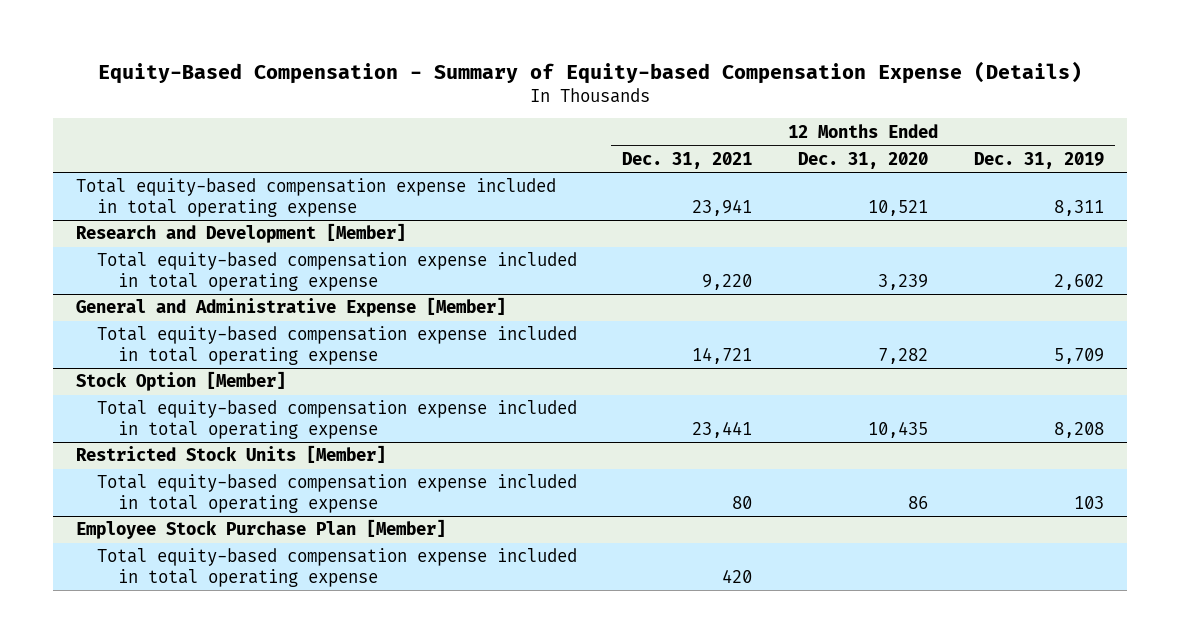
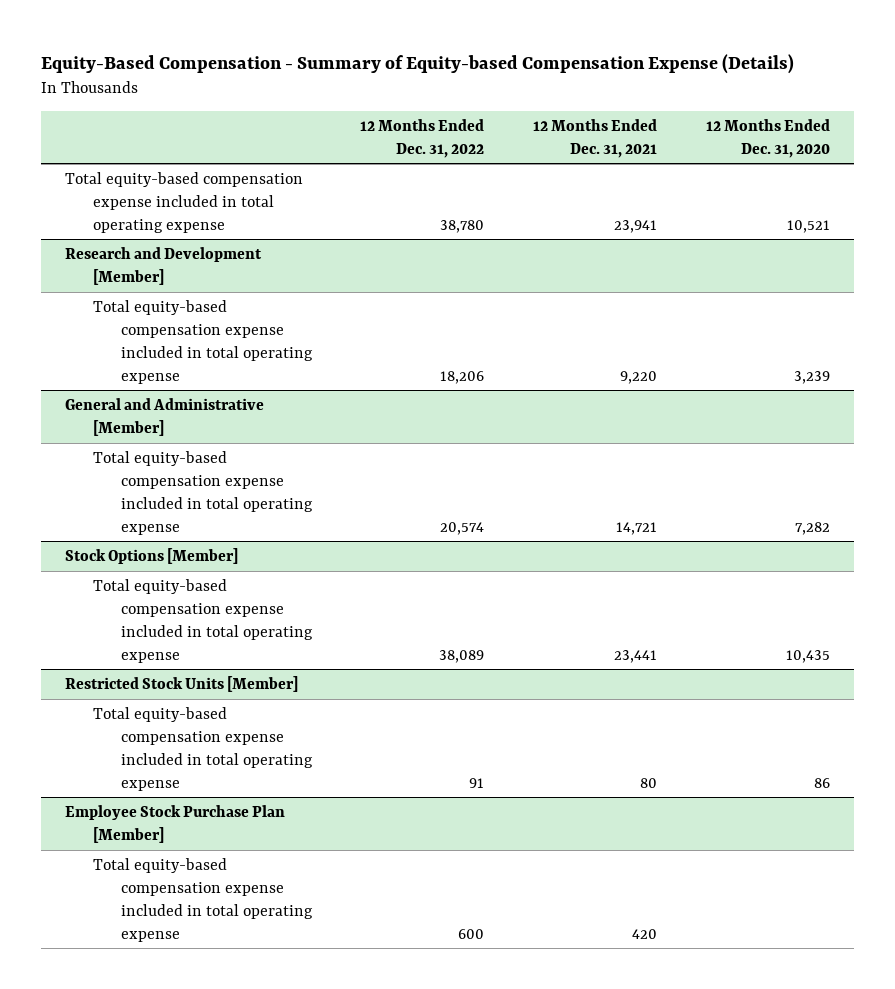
- | 12 Months Ended Dec. 31, 2021 | 12 Months Ended Dec. 31, 2020 | 12 Months Ended Dec. 31, 2019
+ | 12 Months Ended Dec. 31, 2022 | 12 Months Ended Dec. 31, 2021 | 12 Months Ended Dec. 31, 2020
- General and Administrative Expense [Member]
+ General and Administrative [Member]
- Stock Option [Member]
+ Stock Options [Member]

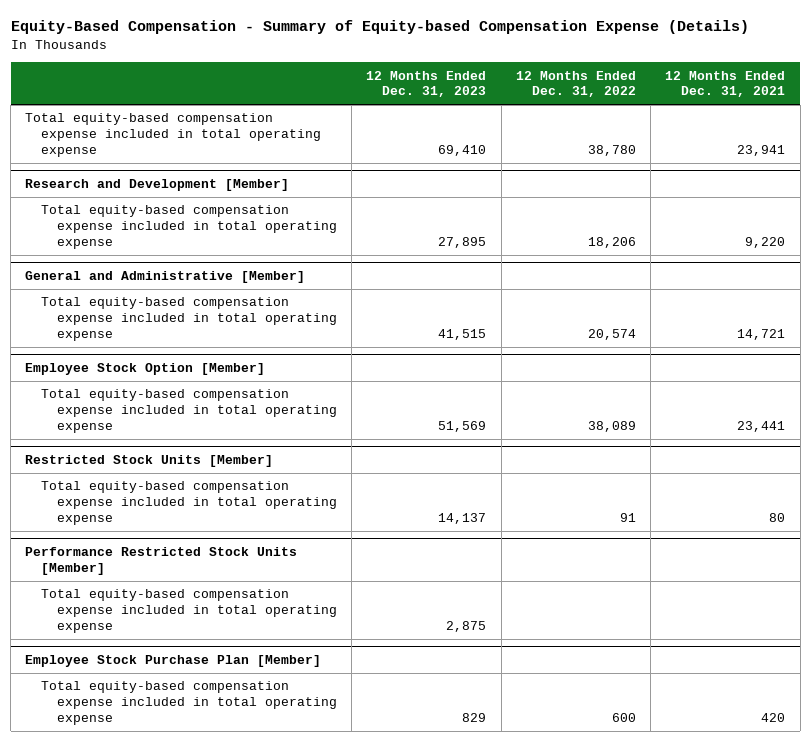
- | 12 Months Ended Dec. 31, 2022 | 12 Months Ended Dec. 31, 2021 | 12 Months Ended Dec. 31, 2020
+ | 12 Months Ended Dec. 31, 2023 | 12 Months Ended Dec. 31, 2022 | 12 Months Ended Dec. 31, 2021
- Stock Options [Member]
+ Employee Stock Option [Member]
+ Performance Restricted Stock Units [Member]
+ Total equity-based compensation expense included in total operating expense | 2,875 | |

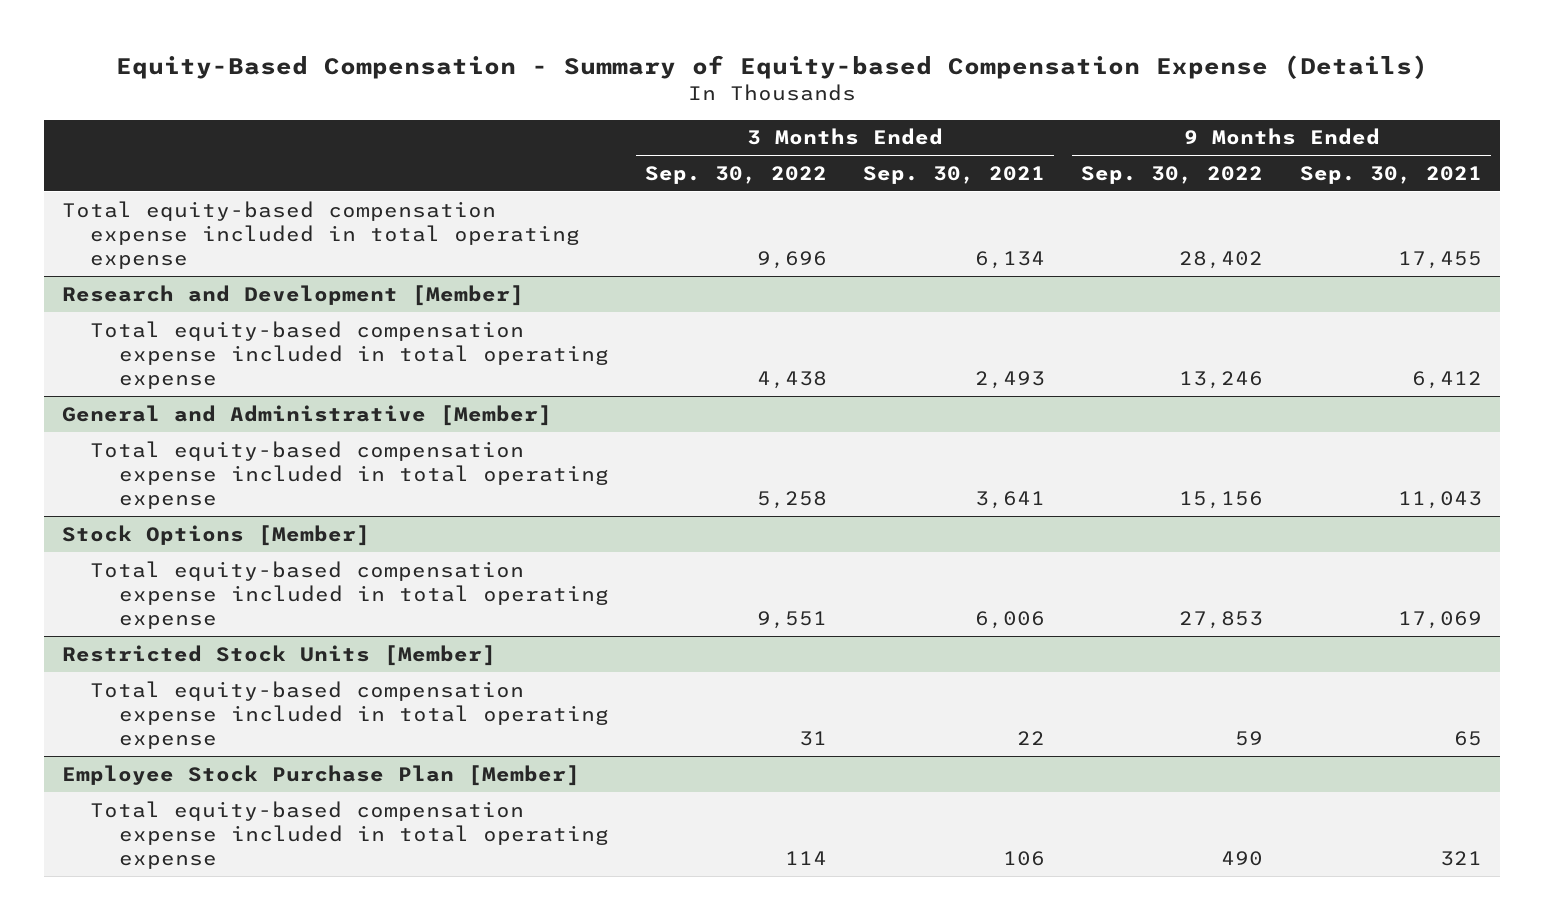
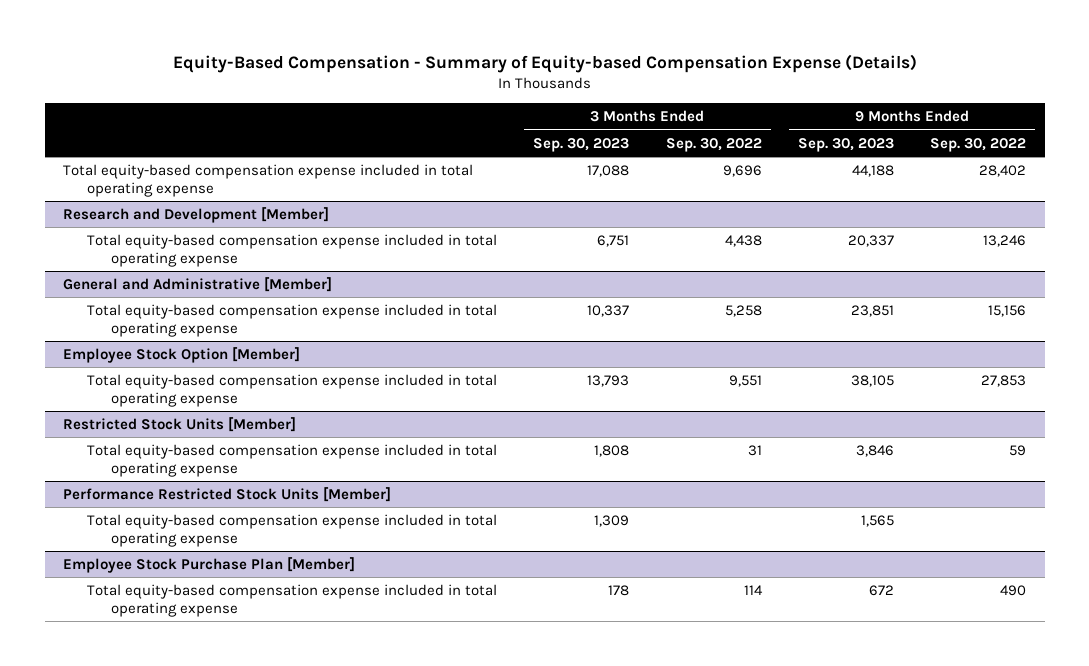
- | 3 Months Ended Sep. 30, 2022 | 3 Months Ended Sep. 30, 2021 | 9 Months Ended Sep. 30, 2022 | 9 Months Ended Sep. 30, 2021
+ | 3 Months Ended Sep. 30, 2023 | 3 Months Ended Sep. 30, 2022 | 9 Months Ended Sep. 30, 2023 | 9 Months Ended Sep. 30, 2022
- Stock Options [Member]
+ Employee Stock Option [Member]
+ Performance Restricted Stock Units [Member]
+ Total equity-based compensation expense included in total operating expense | 1,309 | | 1,565 |

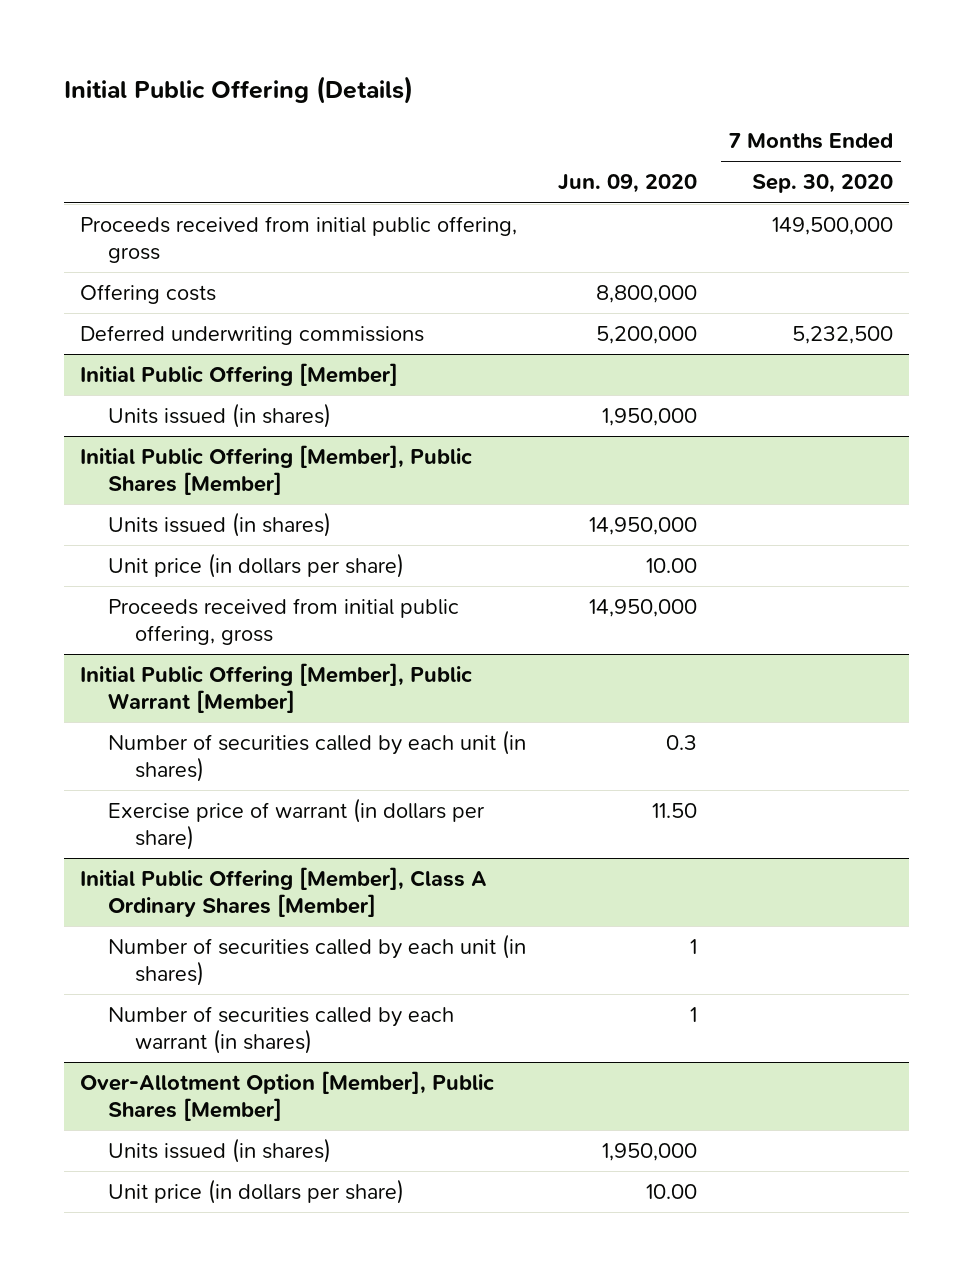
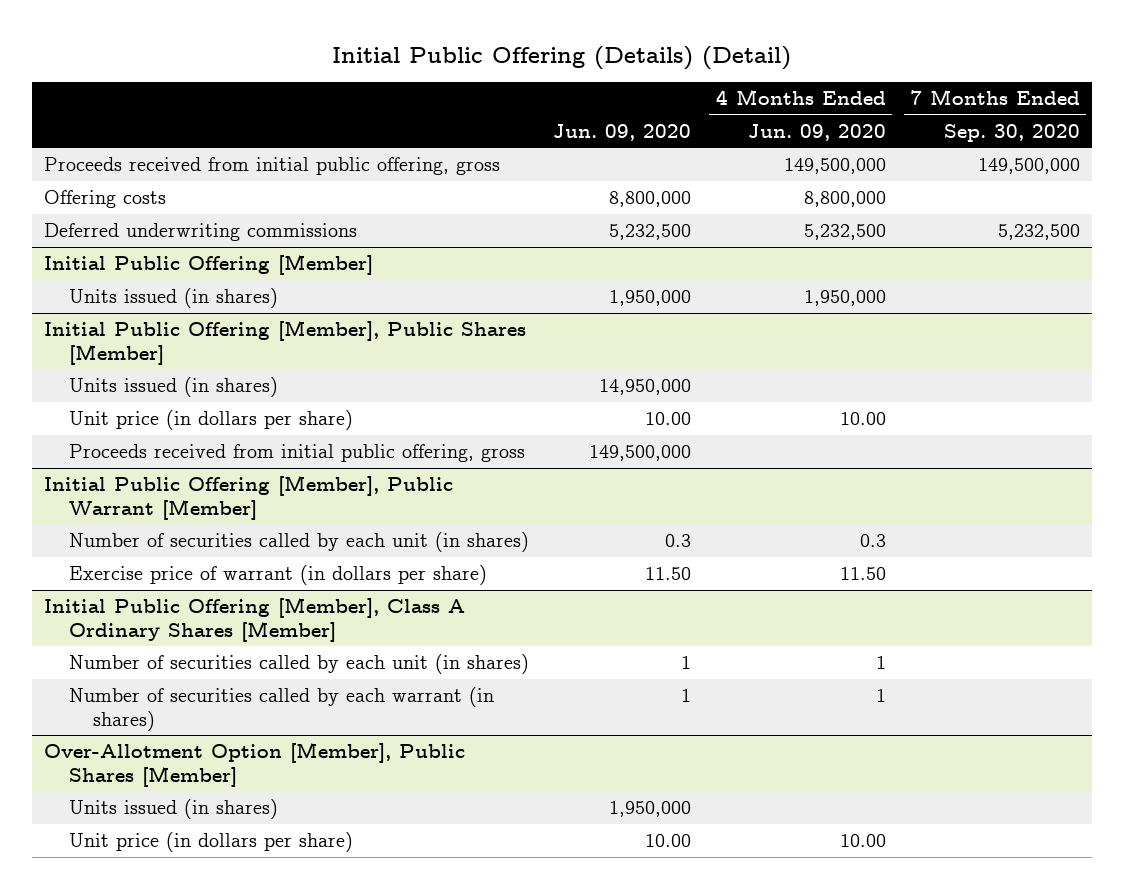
- Initial Public Offering (Details)
+ Initial Public Offering (Details) (Detail)
- | Jun. 09, 2020 | 7 Months Ended Sep. 30, 2020
+ | Jun. 09, 2020 | 4 Months Ended Jun. 09, 2020 | 7 Months Ended Sep. 30, 2020
- Deferred underwriting commissions | 5,200,000 | 5,232,500
+ Deferred underwriting commissions | 5,232,500 | 5,232,500 | 5,232,500
@ Initial Public Offering [Member], Public Shares [Member]
- Proceeds received from initial public offering, gross | 14,950,000 |
+ Proceeds received from initial public offering, gross | 149,500,000 | |

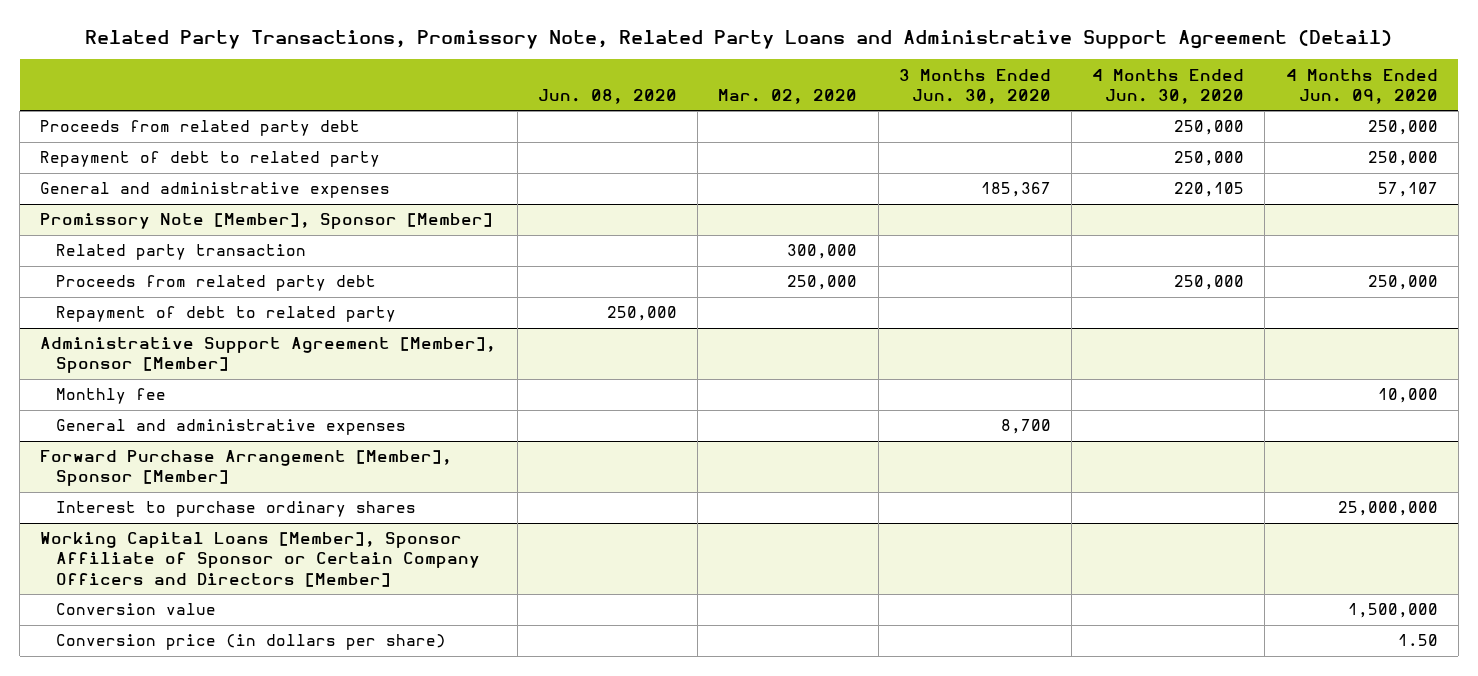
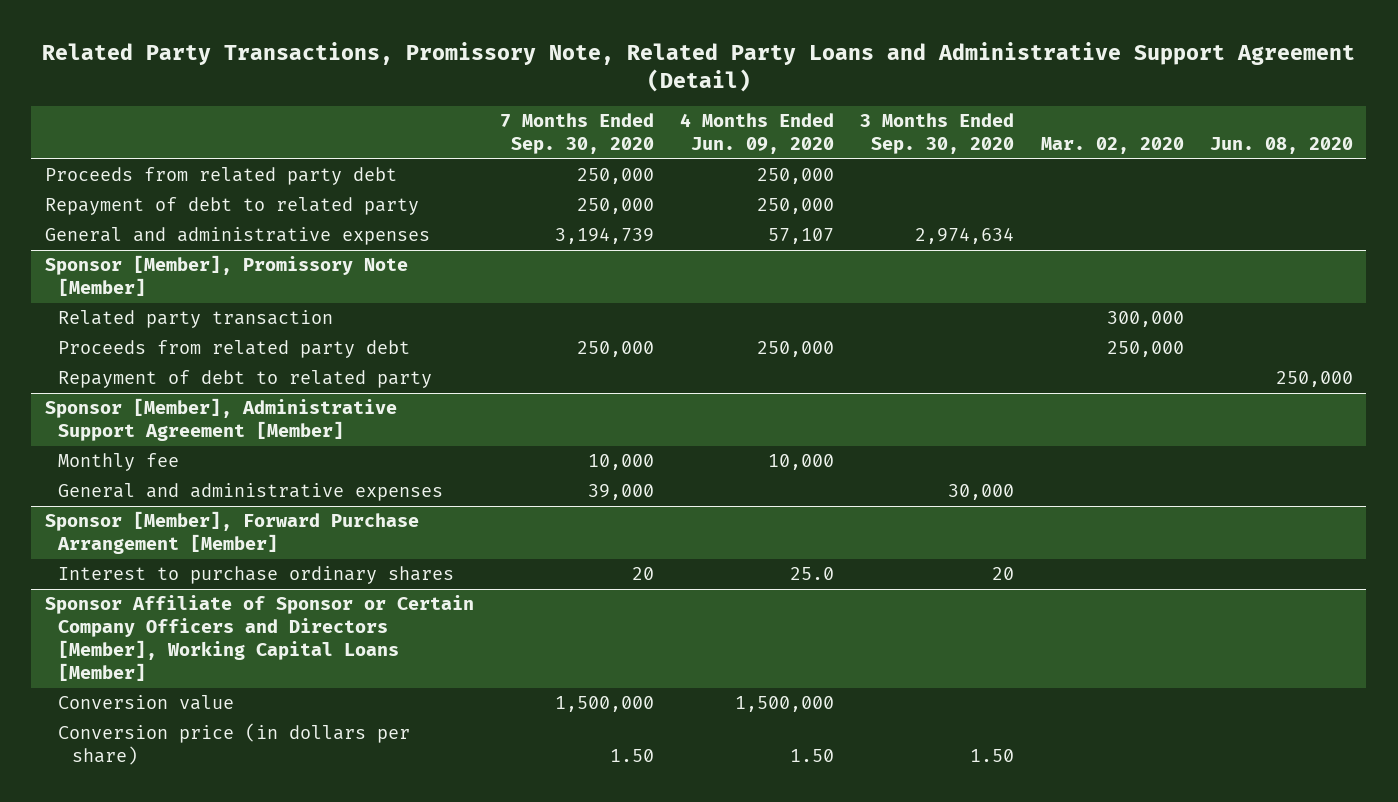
- | Jun. 08, 2020 | Mar. 02, 2020 | 3 Months Ended Jun. 30, 2020 | 4 Months Ended Jun. 30, 2020 | 4 Months Ended Jun. 09, 2020
+ | 7 Months Ended Sep. 30, 2020 | 4 Months Ended Jun. 09, 2020 | 3 Months Ended Sep. 30, 2020 | Mar. 02, 2020 | Jun. 08, 2020
- Promissory Note [Member], Sponsor [Member]
+ Sponsor [Member], Promissory Note [Member]
- Administrative Support Agreement [Member], Sponsor [Member]
+ Sponsor [Member], Administrative Support Agreement [Member]
- Forward Purchase Arrangement [Member], Sponsor [Member]
- Interest to purchase ordinary shares | | | | | 25,000,000
- Working Capital Loans [Member], Sponsor Affiliate of Sponsor or Certain Company Officers and Directors [Member]
+ Sponsor [Member], Forward Purchase Arrangement [Member]
+ Interest to purchase ordinary shares | 20 | 25.0 | 20 | |
+ Sponsor Affiliate of Sponsor or Certain Company Officers and Directors [Member], Working Capital Loans [Member]

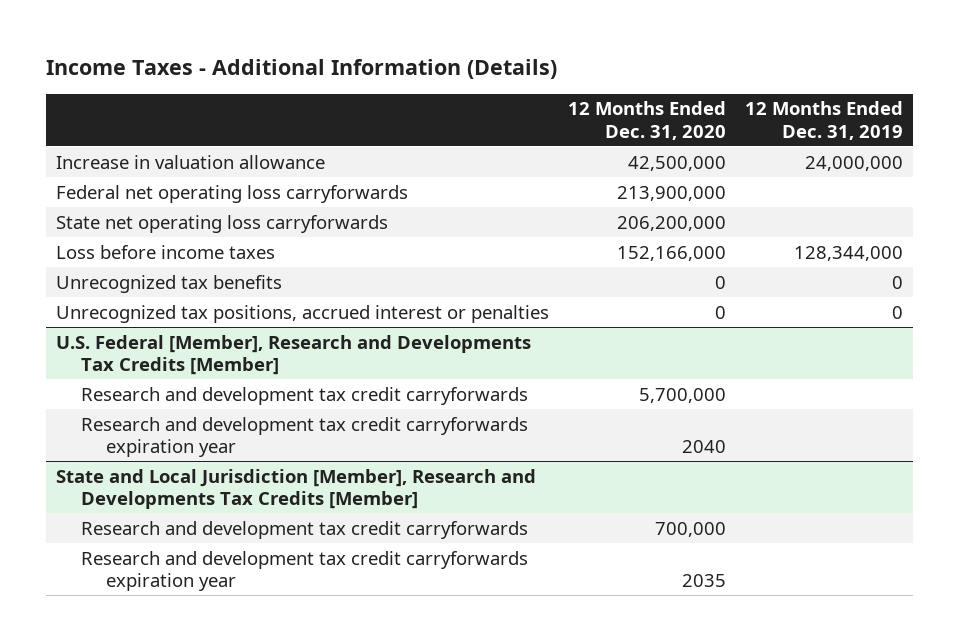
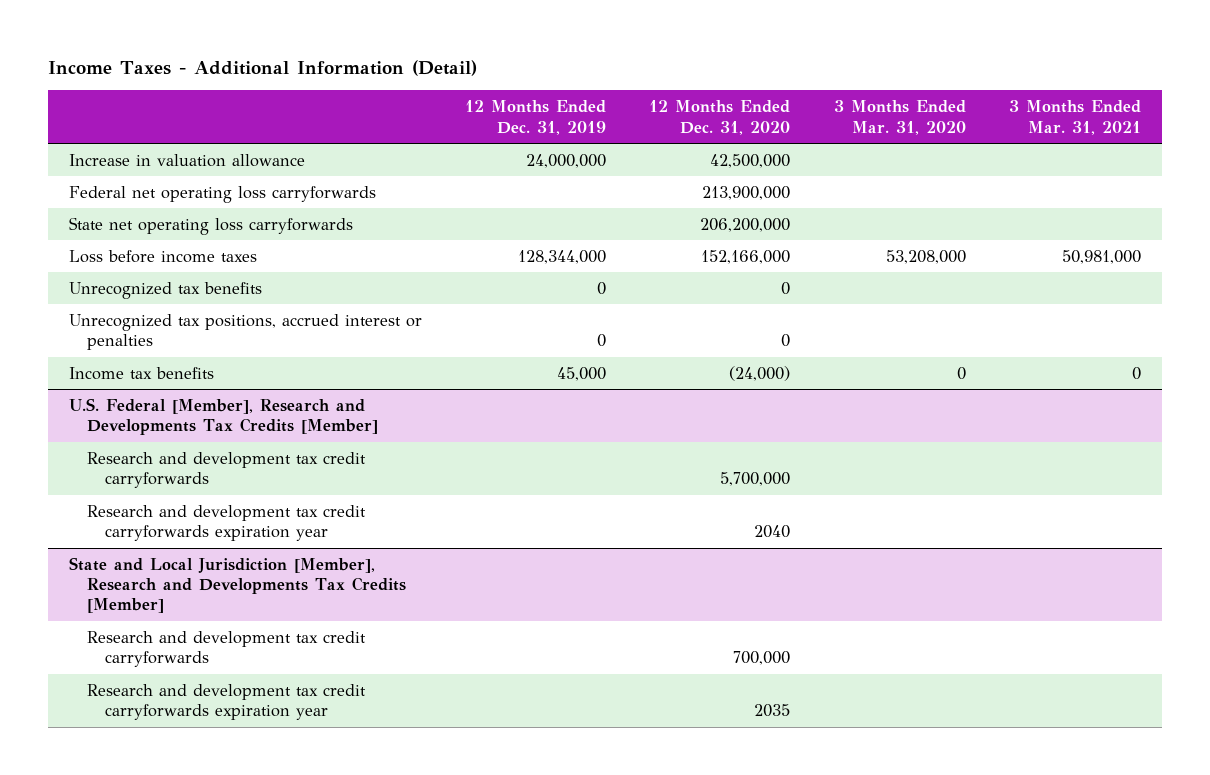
- Income Taxes - Additional Information (Details)
+ Income Taxes - Additional Information (Detail)
- | 12 Months Ended Dec. 31, 2020 | 12 Months Ended Dec. 31, 2019
+ | 12 Months Ended Dec. 31, 2019 | 12 Months Ended Dec. 31, 2020 | 3 Months Ended Mar. 31, 2020 | 3 Months Ended Mar. 31, 2021
+ Income tax benefits | 45,000 | (24,000) | 0 | 0

